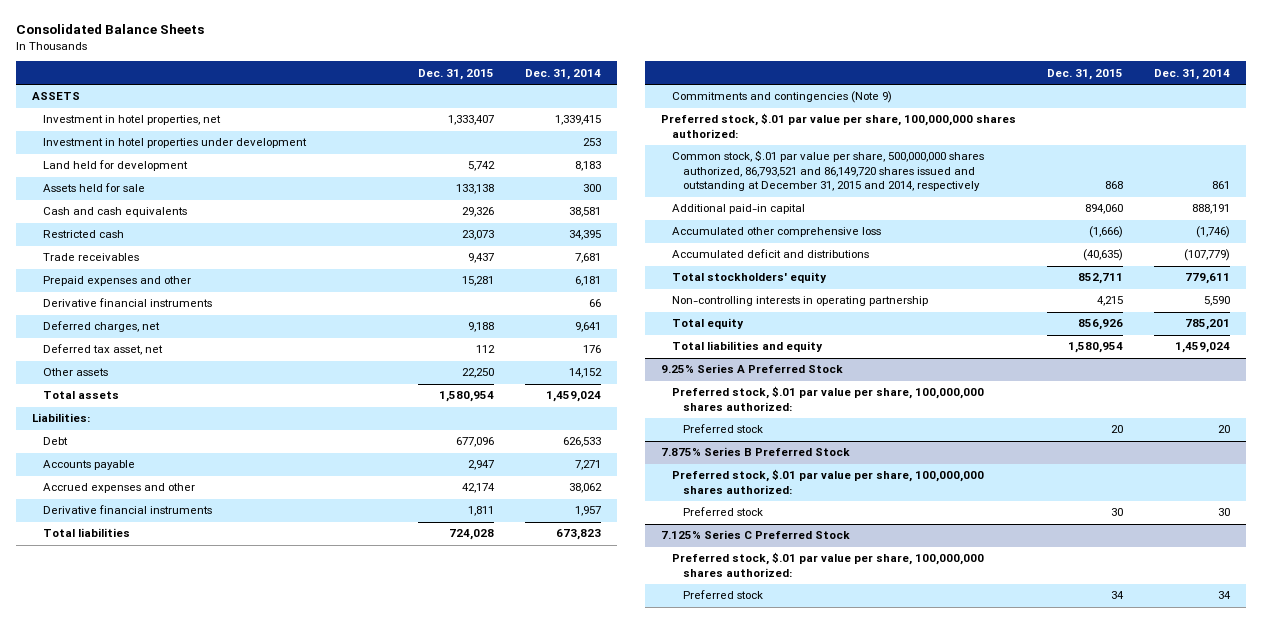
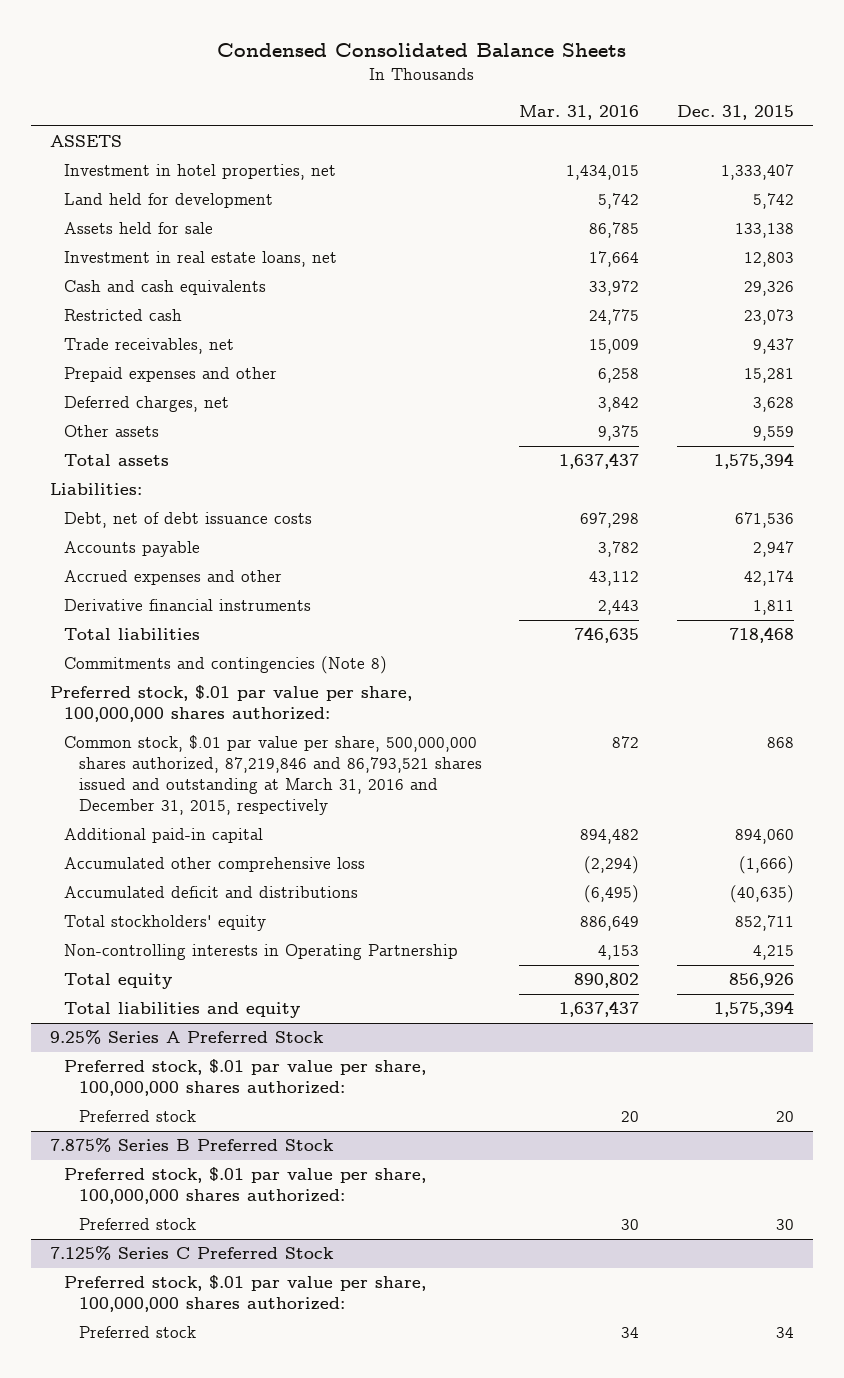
- Consolidated Balance Sheets
+ Condensed Consolidated Balance Sheets
- | Dec. 31, 2015 | Dec. 31, 2014
+ | Mar. 31, 2016 | Dec. 31, 2015
- Investment in hotel properties under development | | 253
+ Investment in real estate loans, net | 17,664 | 12,803
- Trade receivables | 9,437 | 7,681
+ Trade receivables, net | 15,009 | 9,437
- Derivative financial instruments | | 66
- Deferred charges, net | 9,188 | 9,641
- Deferred tax asset, net | 112 | 176
- Other assets | 22,250 | 14,152
- Total assets | 1,580,954 | 1,459,024
+ Deferred charges, net | 3,842 | 3,628
+ Other assets | 9,375 | 9,559
+ Total assets | 1,637,437 | 1,575,394
- Debt | 677,096 | 626,533
+ Debt, net of debt issuance costs | 697,298 | 671,536
- Total liabilities | 724,028 | 673,823
- Commitments and contingencies (Note 9)
+ Total liabilities | 746,635 | 718,468
+ Commitments and contingencies (Note 8)
- Common stock, $.01 par value per share, 500,000,000 shares authorized, 86,793,521 and 86,149,720 shares issued and outstanding at December 31, 2015 and 2014, respectively | 868 | 861
+ Common stock, $.01 par value per share, 500,000,000 shares authorized, 87,219,846 and 86,793,521 shares issued and outstanding at March 31, 2016 and December 31, 2015, respectively | 872 | 868
- Non-controlling interests in operating partnership | 4,215 | 5,590
+ Non-controlling interests in Operating Partnership | 4,153 | 4,215
- Total liabilities and equity | 1,580,954 | 1,459,024
+ Total liabilities and equity | 1,637,437 | 1,575,394

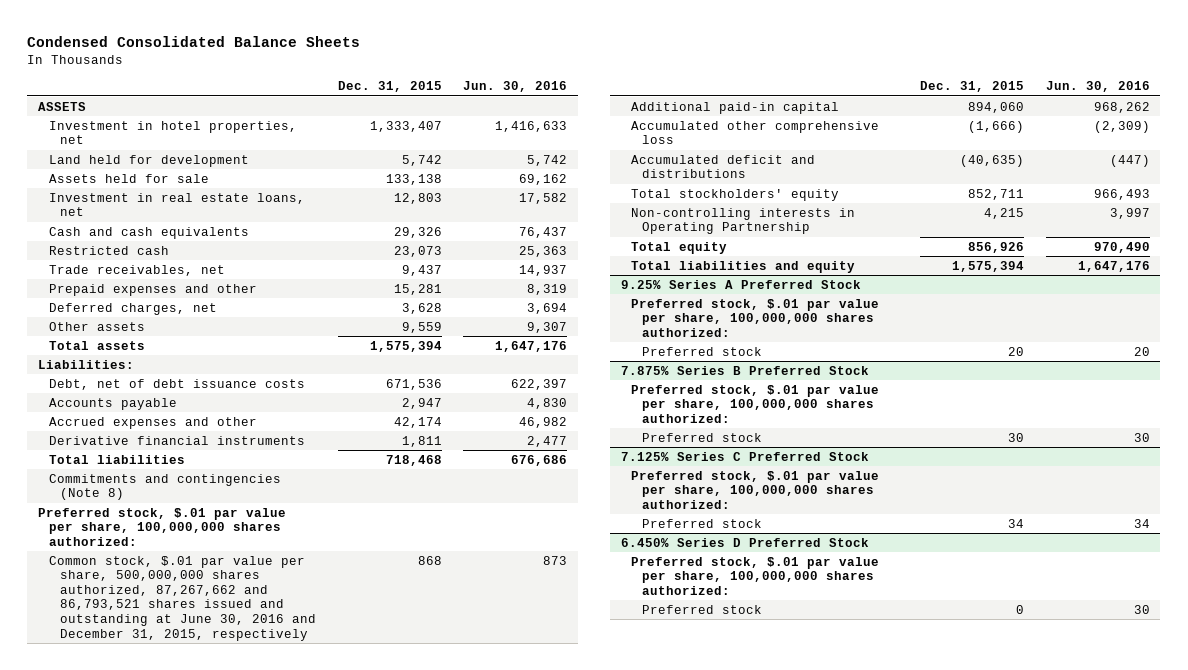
- | Mar. 31, 2016 | Dec. 31, 2015
+ | Dec. 31, 2015 | Jun. 30, 2016
- Common stock, $.01 par value per share, 500,000,000 shares authorized, 87,219,846 and 86,793,521 shares issued and outstanding at March 31, 2016 and December 31, 2015, respectively | 872 | 868
+ Common stock, $.01 par value per share, 500,000,000 shares authorized, 87,267,662 and 86,793,521 shares issued and outstanding at June 30, 2016 and December 31, 2015, respectively | 868 | 873
+ 6.450% Series D Preferred Stock
+ Preferred stock, $.01 par value per share, 100,000,000 shares authorized:
+ Preferred stock | 0 | 30

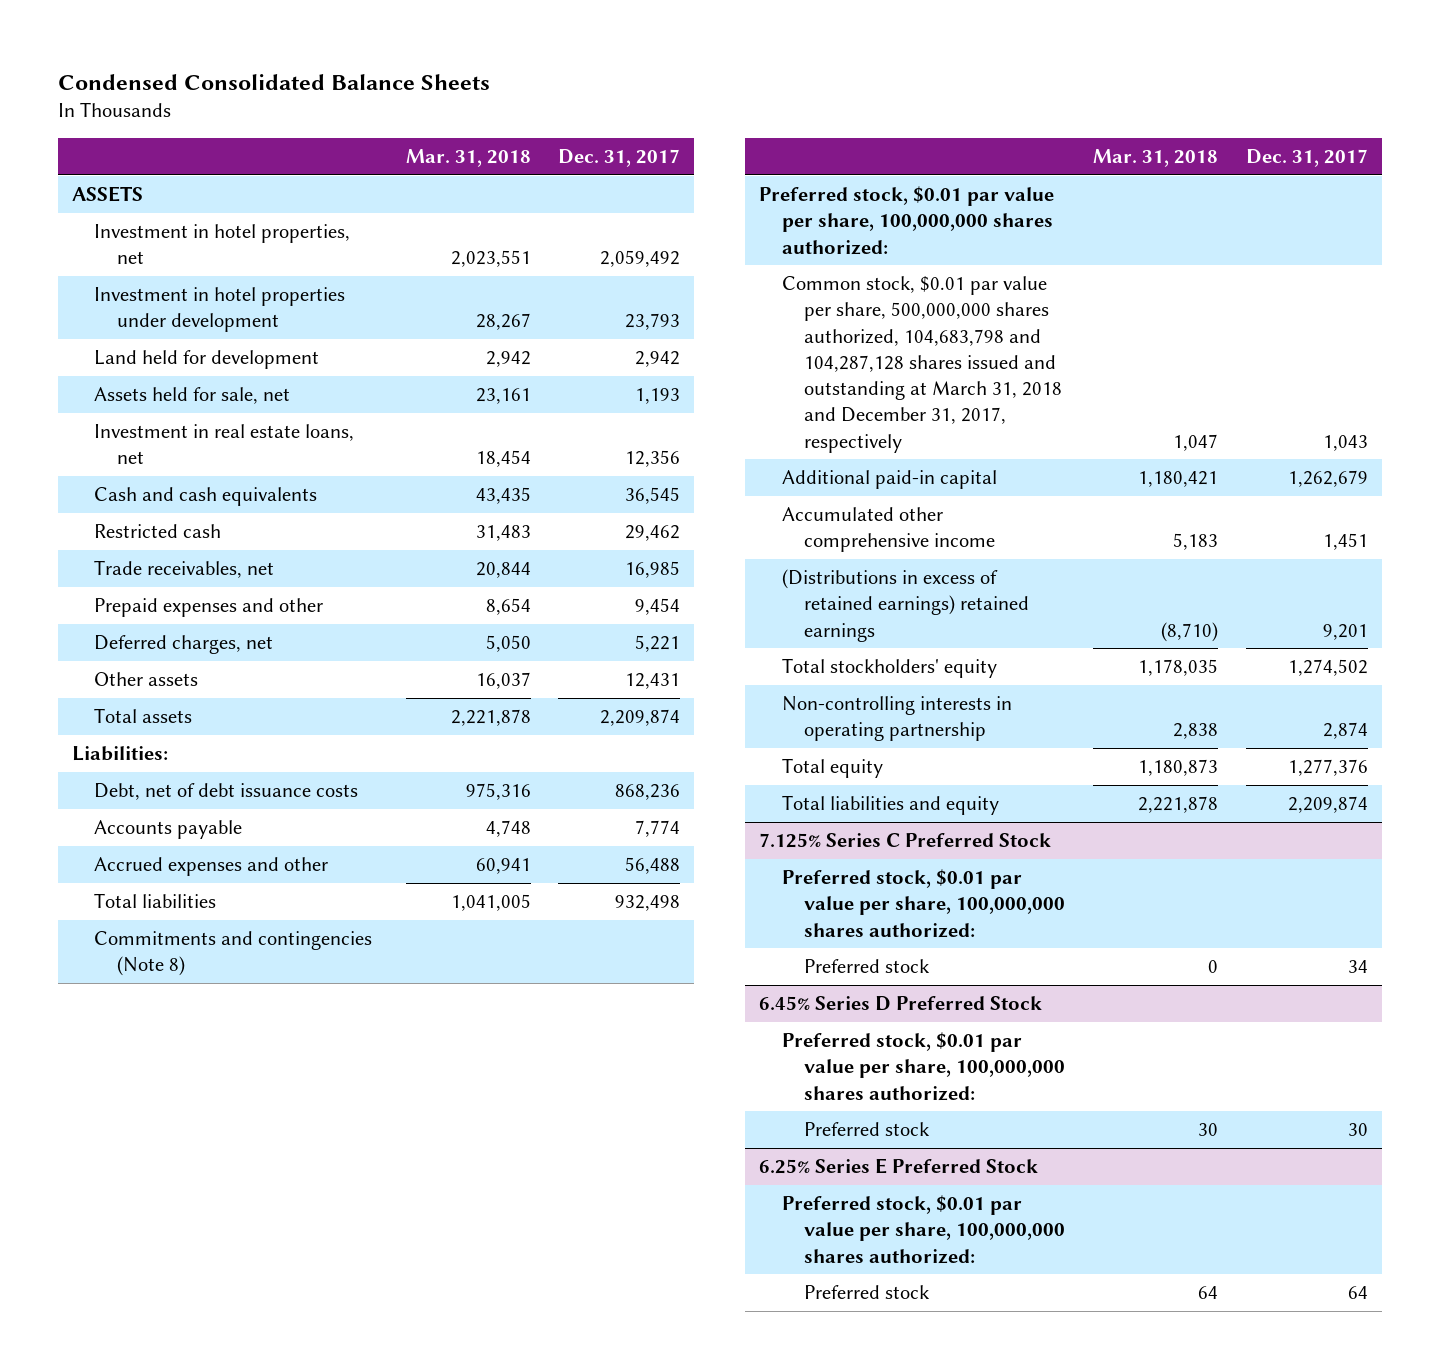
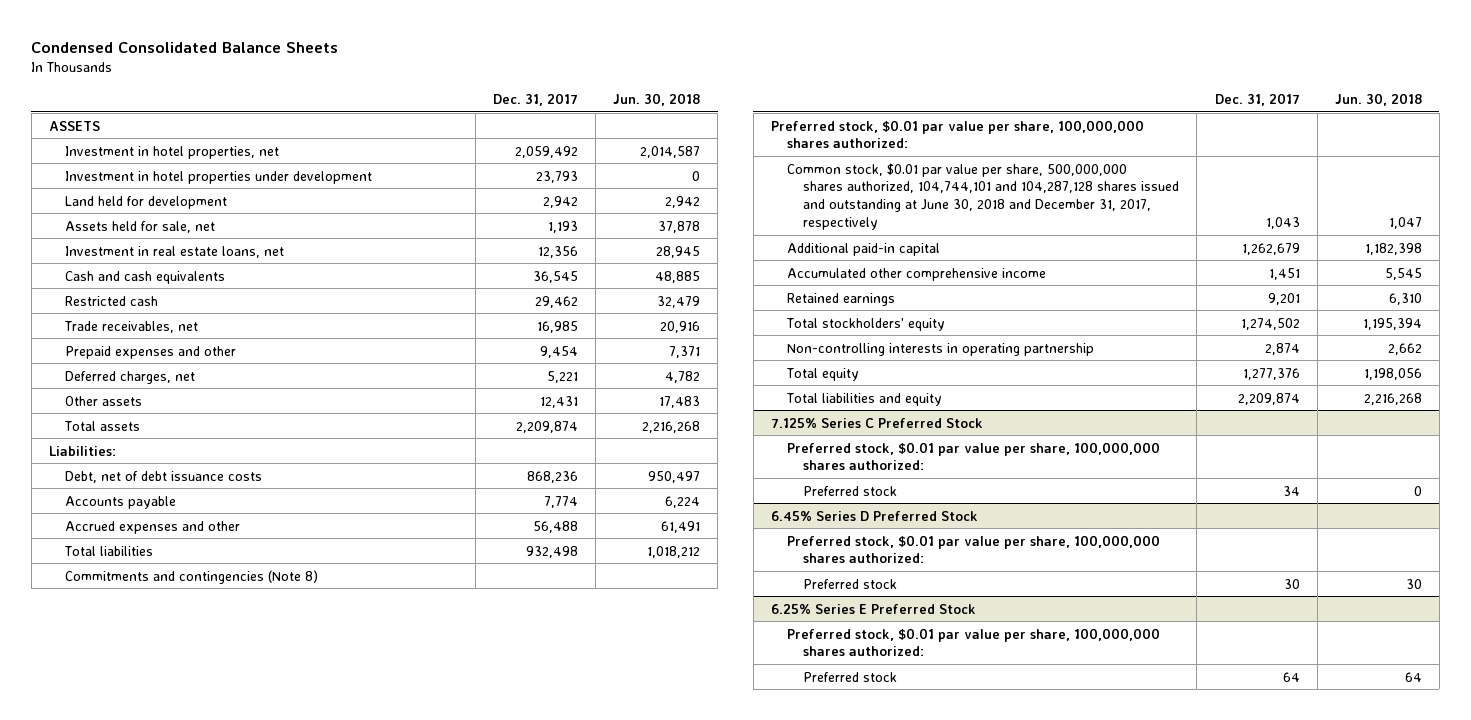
- | Mar. 31, 2018 | Dec. 31, 2017
+ | Dec. 31, 2017 | Jun. 30, 2018
- Common stock, $0.01 par value per share, 500,000,000 shares authorized, 104,683,798 and 104,287,128 shares issued and outstanding at March 31, 2018 and December 31, 2017, respectively | 1,047 | 1,043
+ Common stock, $0.01 par value per share, 500,000,000 shares authorized, 104,744,101 and 104,287,128 shares issued and outstanding at June 30, 2018 and December 31, 2017, respectively | 1,043 | 1,047
- (Distributions in excess of retained earnings) retained earnings | (8,710) | 9,201
+ Retained earnings | 9,201 | 6,310

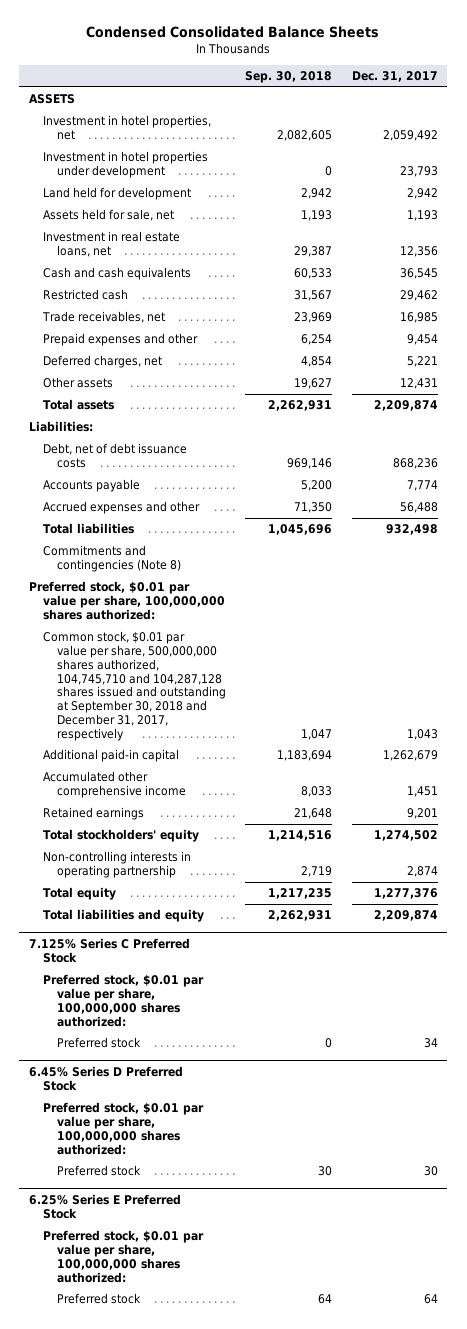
- | Dec. 31, 2017 | Jun. 30, 2018
+ | Sep. 30, 2018 | Dec. 31, 2017
- Common stock, $0.01 par value per share, 500,000,000 shares authorized, 104,744,101 and 104,287,128 shares issued and outstanding at June 30, 2018 and December 31, 2017, respectively | 1,043 | 1,047
+ Common stock, $0.01 par value per share, 500,000,000 shares authorized, 104,745,710 and 104,287,128 shares issued and outstanding at September 30, 2018 and December 31, 2017, respectively | 1,047 | 1,043

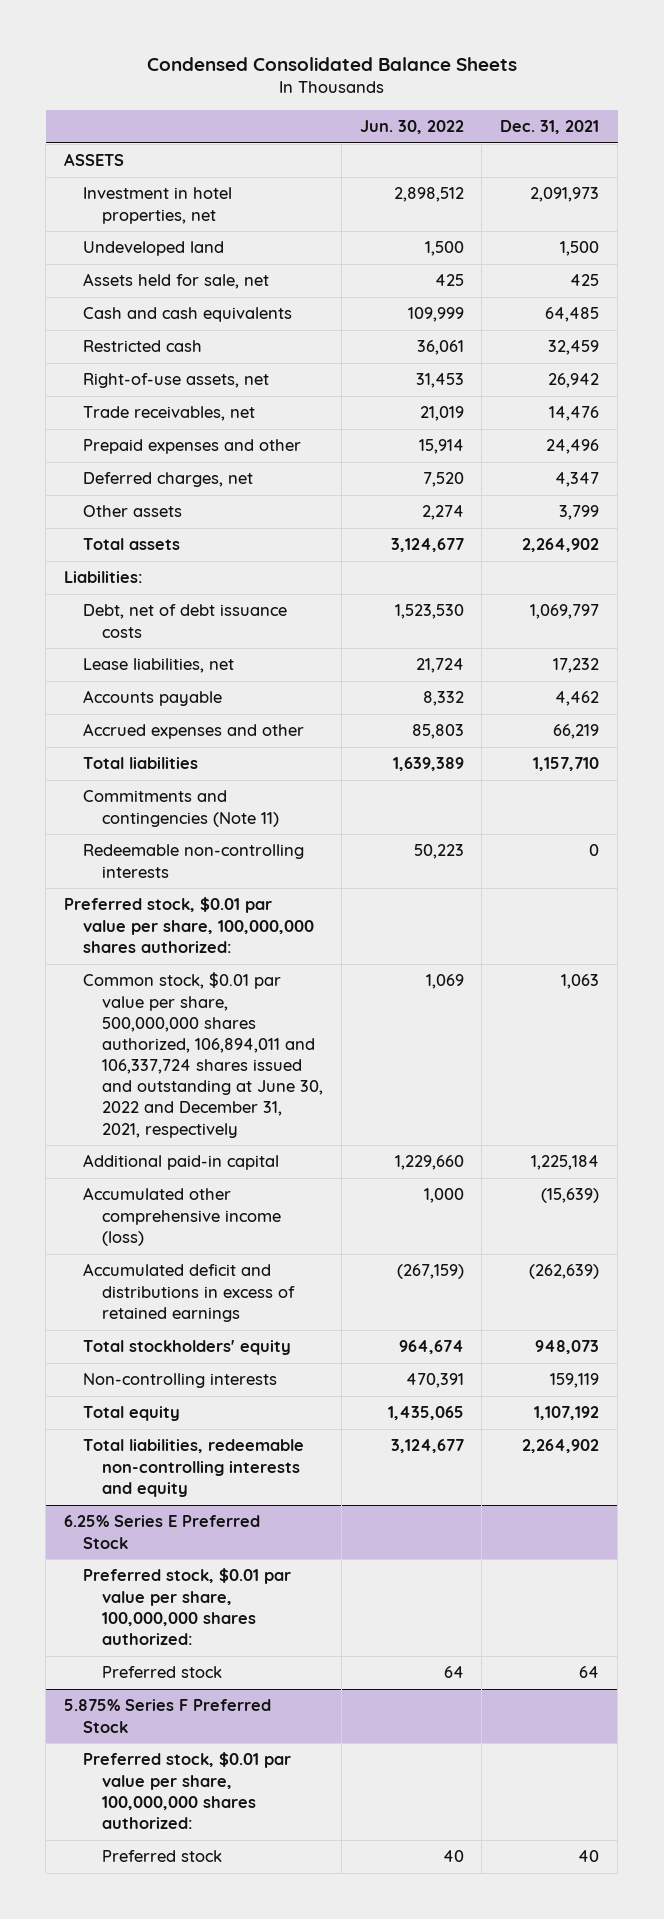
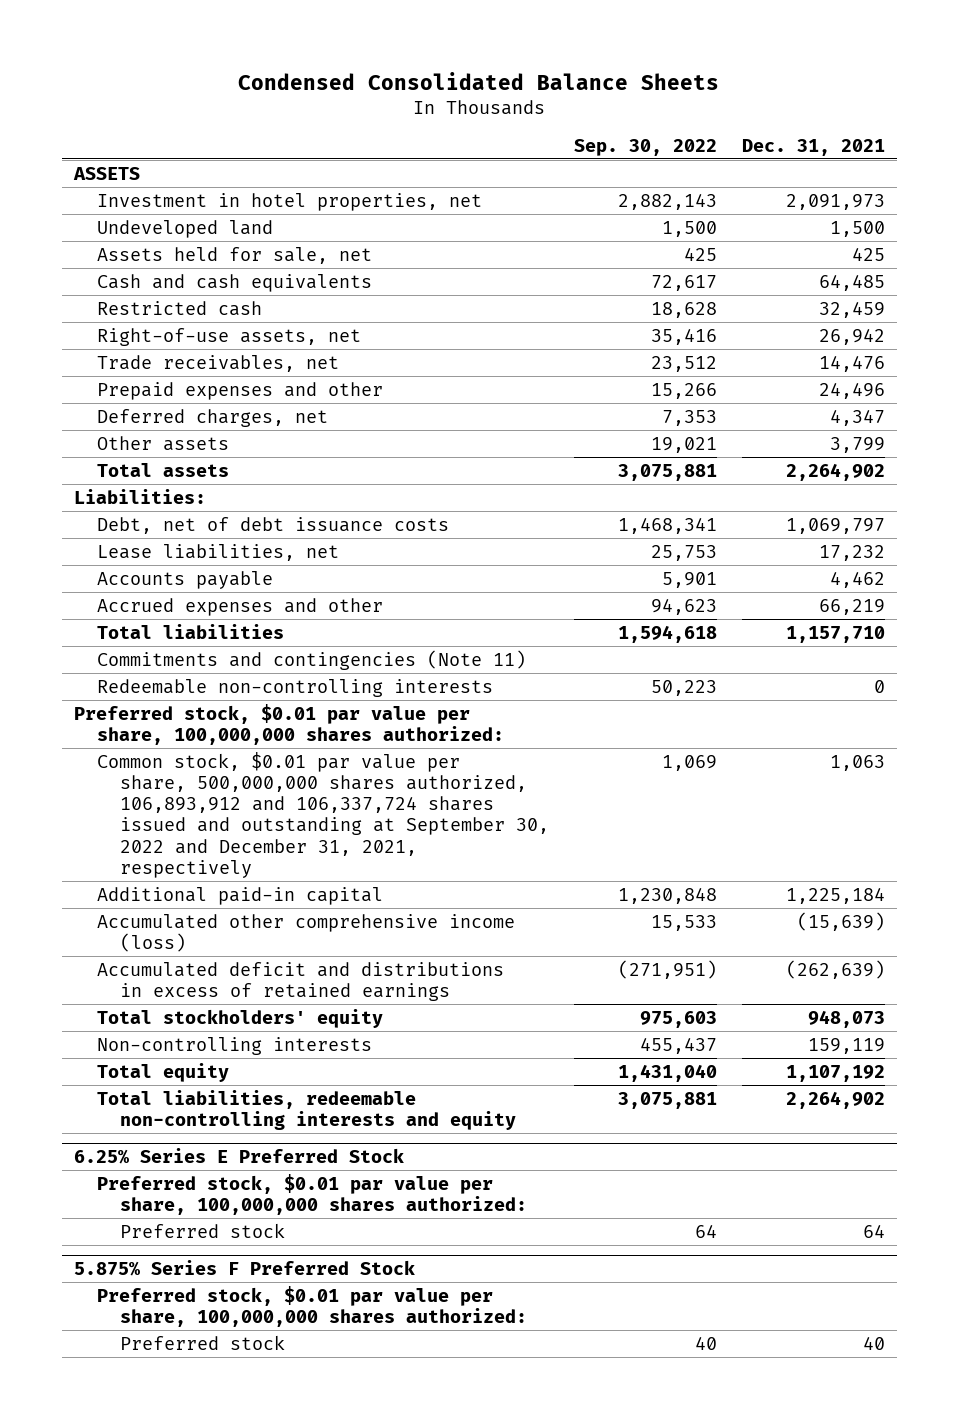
- | Jun. 30, 2022 | Dec. 31, 2021
+ | Sep. 30, 2022 | Dec. 31, 2021
- Common stock, $0.01 par value per share, 500,000,000 shares authorized, 106,894,011 and 106,337,724 shares issued and outstanding at June 30, 2022 and December 31, 2021, respectively | 1,069 | 1,063
+ Common stock, $0.01 par value per share, 500,000,000 shares authorized, 106,893,912 and 106,337,724 shares issued and outstanding at September 30, 2022 and December 31, 2021, respectively | 1,069 | 1,063

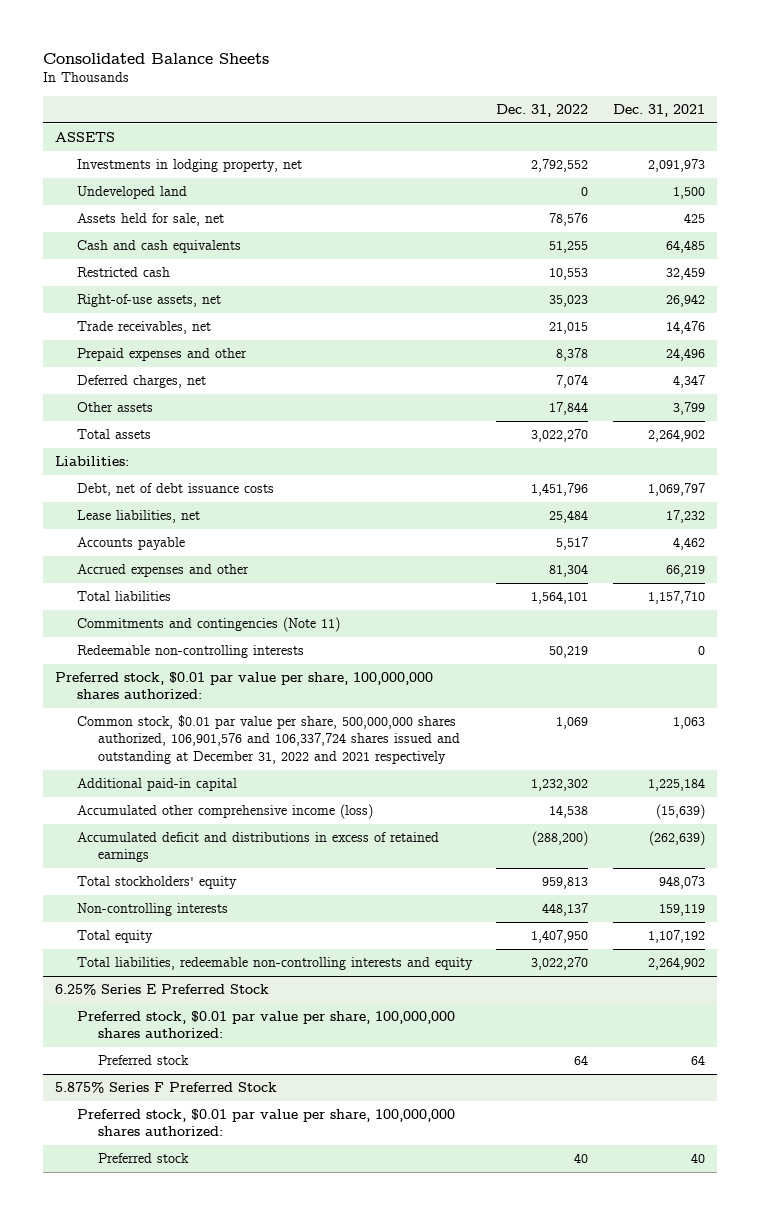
- Condensed Consolidated Balance Sheets
+ Consolidated Balance Sheets
- | Sep. 30, 2022 | Dec. 31, 2021
+ | Dec. 31, 2022 | Dec. 31, 2021
- Investment in hotel properties, net | 2,882,143 | 2,091,973
+ Investments in lodging property, net | 2,792,552 | 2,091,973
- Common stock, $0.01 par value per share, 500,000,000 shares authorized, 106,893,912 and 106,337,724 shares issued and outstanding at September 30, 2022 and December 31, 2021, respectively | 1,069 | 1,063
+ Common stock, $0.01 par value per share, 500,000,000 shares authorized, 106,901,576 and 106,337,724 shares issued and outstanding at December 31, 2022 and 2021 respectively | 1,069 | 1,063

